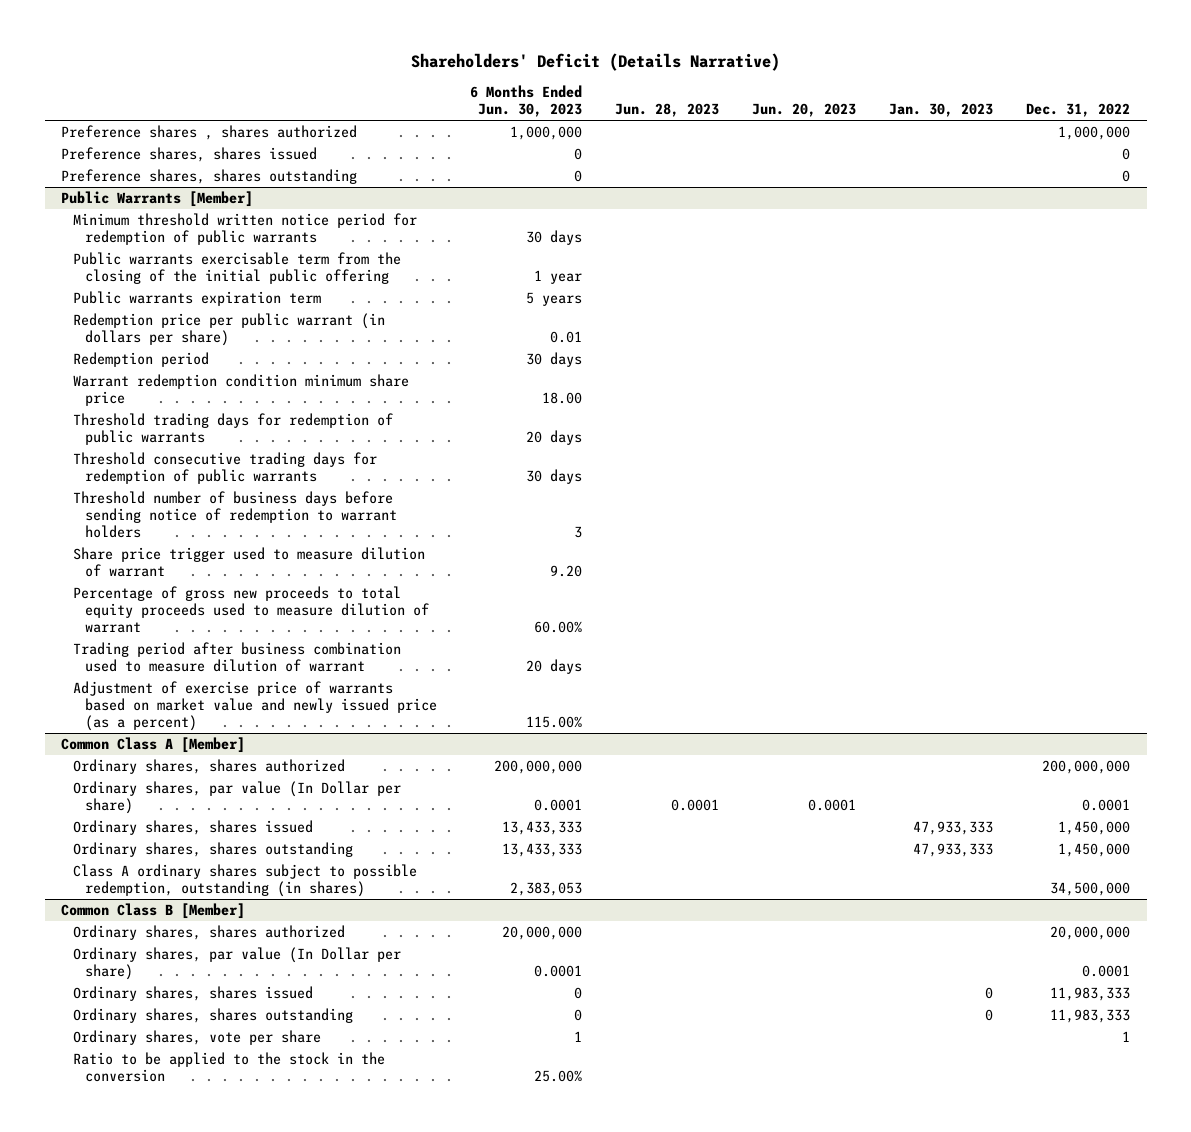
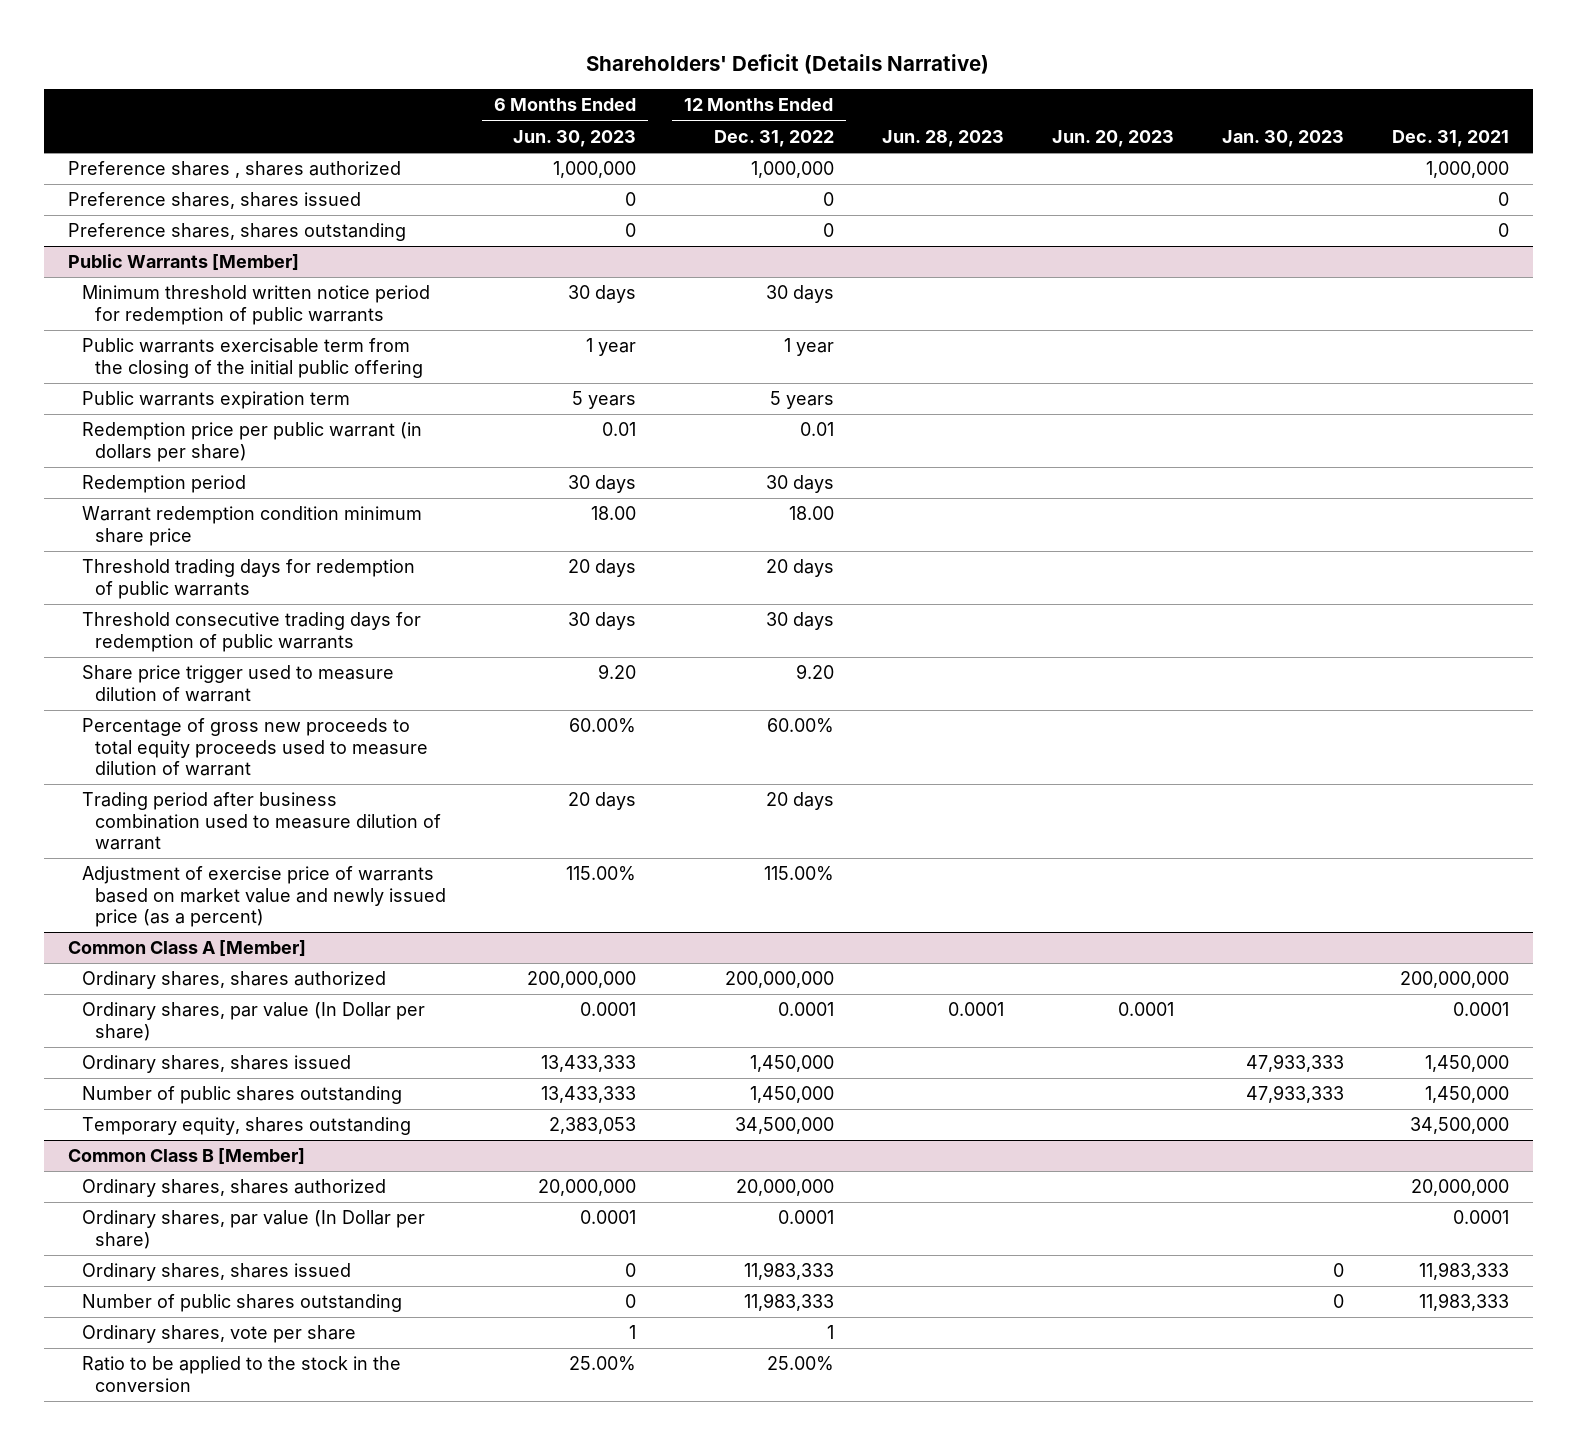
- | 6 Months Ended Jun. 30, 2023 | Jun. 28, 2023 | Jun. 20, 2023 | Jan. 30, 2023 | Dec. 31, 2022
+ | 6 Months Ended Jun. 30, 2023 | 12 Months Ended Dec. 31, 2022 | Jun. 28, 2023 | Jun. 20, 2023 | Jan. 30, 2023 | Dec. 31, 2021
@ Public Warrants [Member]
- Threshold number of business days before sending notice of redemption to warrant holders | 3 | | | |
@ Common Class A [Member]
- Ordinary shares, shares outstanding | 13,433,333 | | | 47,933,333 | 1,450,000
- Class A ordinary shares subject to possible redemption, outstanding (in shares) | 2,383,053 | | | | 34,500,000
+ Number of public shares outstanding | 13,433,333 | 1,450,000 | | | 47,933,333 | 1,450,000
+ Temporary equity, shares outstanding | 2,383,053 | 34,500,000 | | | | 34,500,000
@ Common Class B [Member]
- Ordinary shares, shares outstanding | 0 | | | 0 | 11,983,333
+ Number of public shares outstanding | 0 | 11,983,333 | | | 0 | 11,983,333

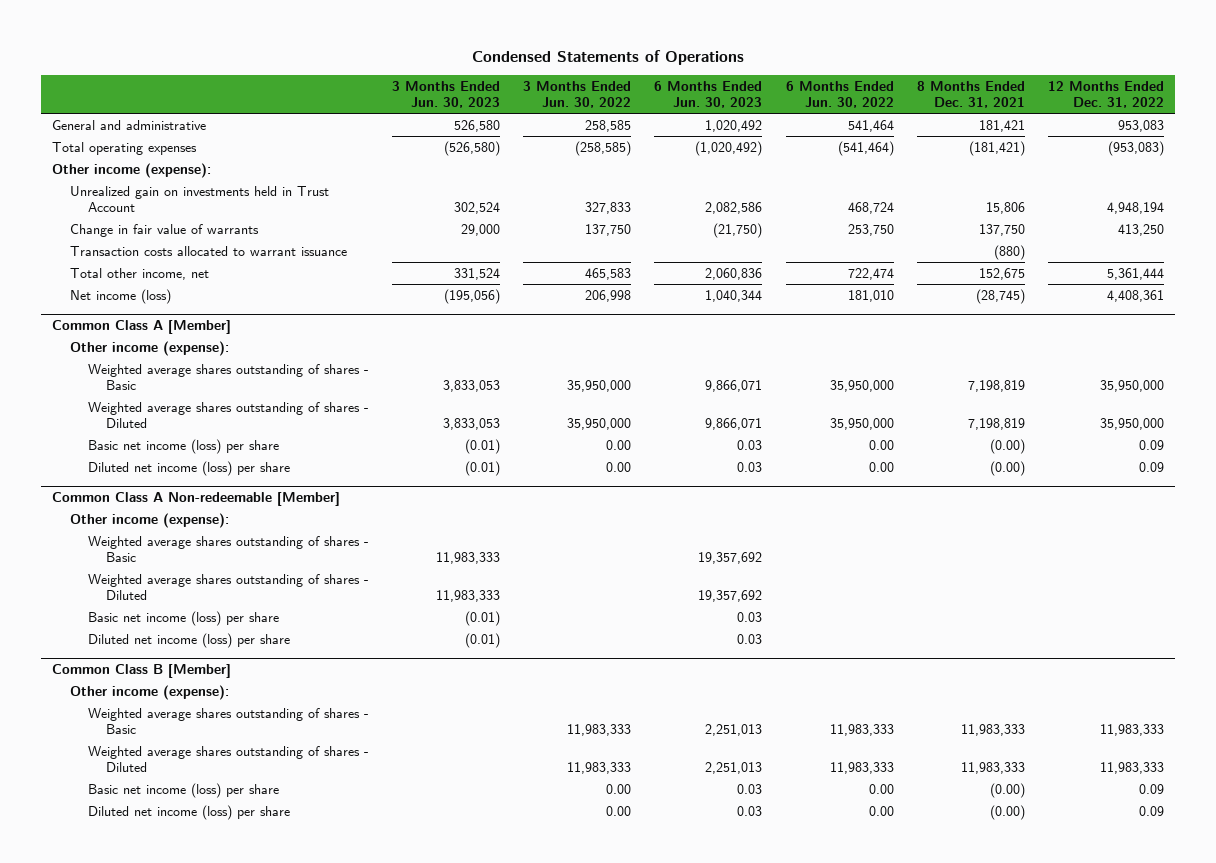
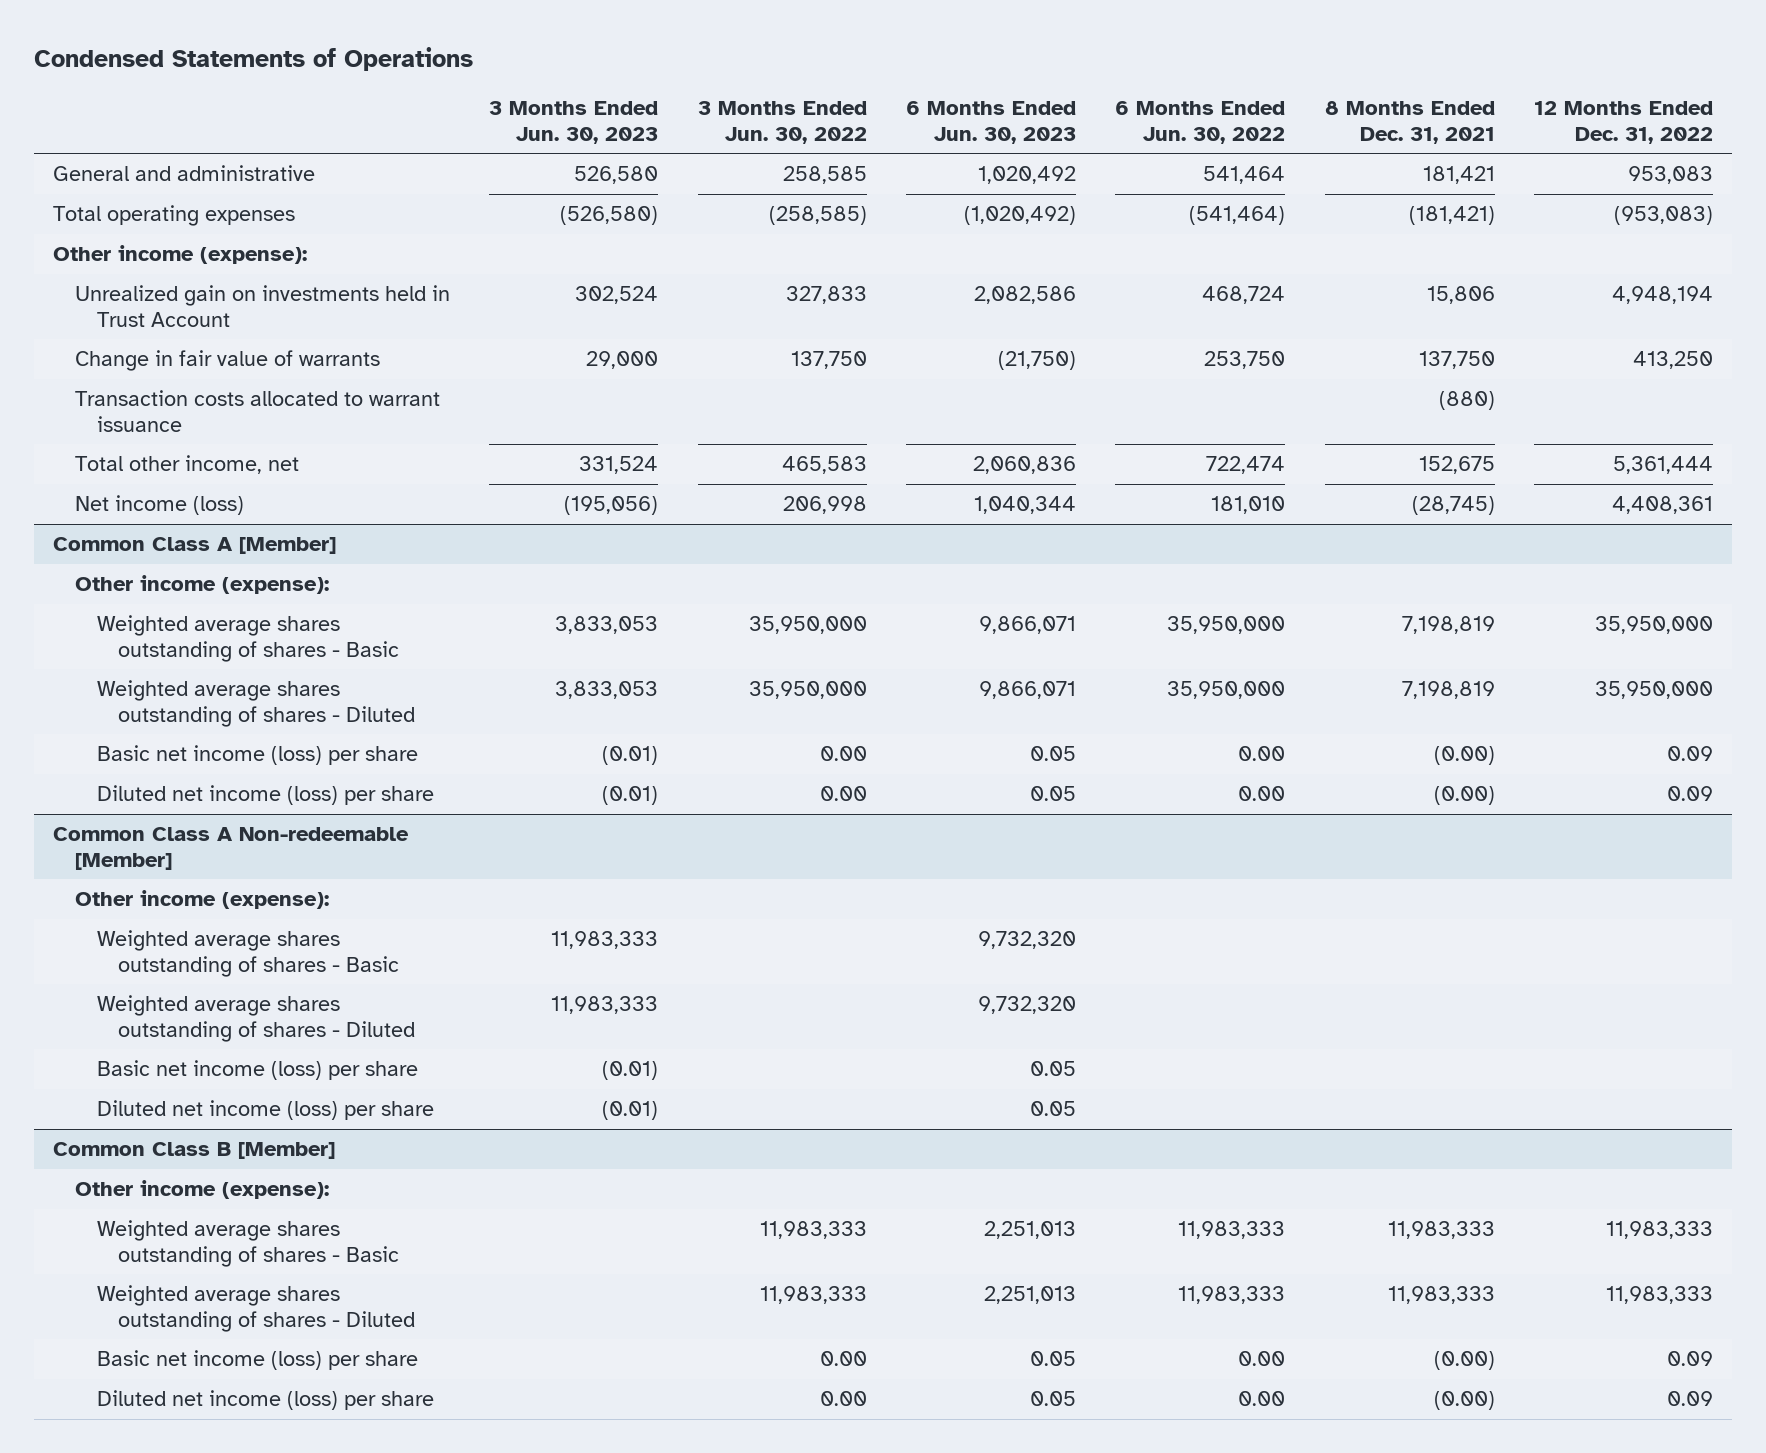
@ Common Class A [Member]
- Basic net income (loss) per share | (0.01) | 0.00 | 0.03 | 0.00 | (0.00) | 0.09
- Diluted net income (loss) per share | (0.01) | 0.00 | 0.03 | 0.00 | (0.00) | 0.09
+ Basic net income (loss) per share | (0.01) | 0.00 | 0.05 | 0.00 | (0.00) | 0.09
+ Diluted net income (loss) per share | (0.01) | 0.00 | 0.05 | 0.00 | (0.00) | 0.09
@ Common Class A Non-redeemable [Member]
- Weighted average shares outstanding of shares - Basic | 11,983,333 | | 19,357,692 | | |
- Weighted average shares outstanding of shares - Diluted | 11,983,333 | | 19,357,692 | | |
- Basic net income (loss) per share | (0.01) | | 0.03 | | |
- Diluted net income (loss) per share | (0.01) | | 0.03 | | |
+ Weighted average shares outstanding of shares - Basic | 11,983,333 | | 9,732,320 | | |
+ Weighted average shares outstanding of shares - Diluted | 11,983,333 | | 9,732,320 | | |
+ Basic net income (loss) per share | (0.01) | | 0.05 | | |
+ Diluted net income (loss) per share | (0.01) | | 0.05 | | |
@ Common Class B [Member]
- Basic net income (loss) per share | | 0.00 | 0.03 | 0.00 | (0.00) | 0.09
- Diluted net income (loss) per share | | 0.00 | 0.03 | 0.00 | (0.00) | 0.09
+ Basic net income (loss) per share | | 0.00 | 0.05 | 0.00 | (0.00) | 0.09
+ Diluted net income (loss) per share | | 0.00 | 0.05 | 0.00 | (0.00) | 0.09

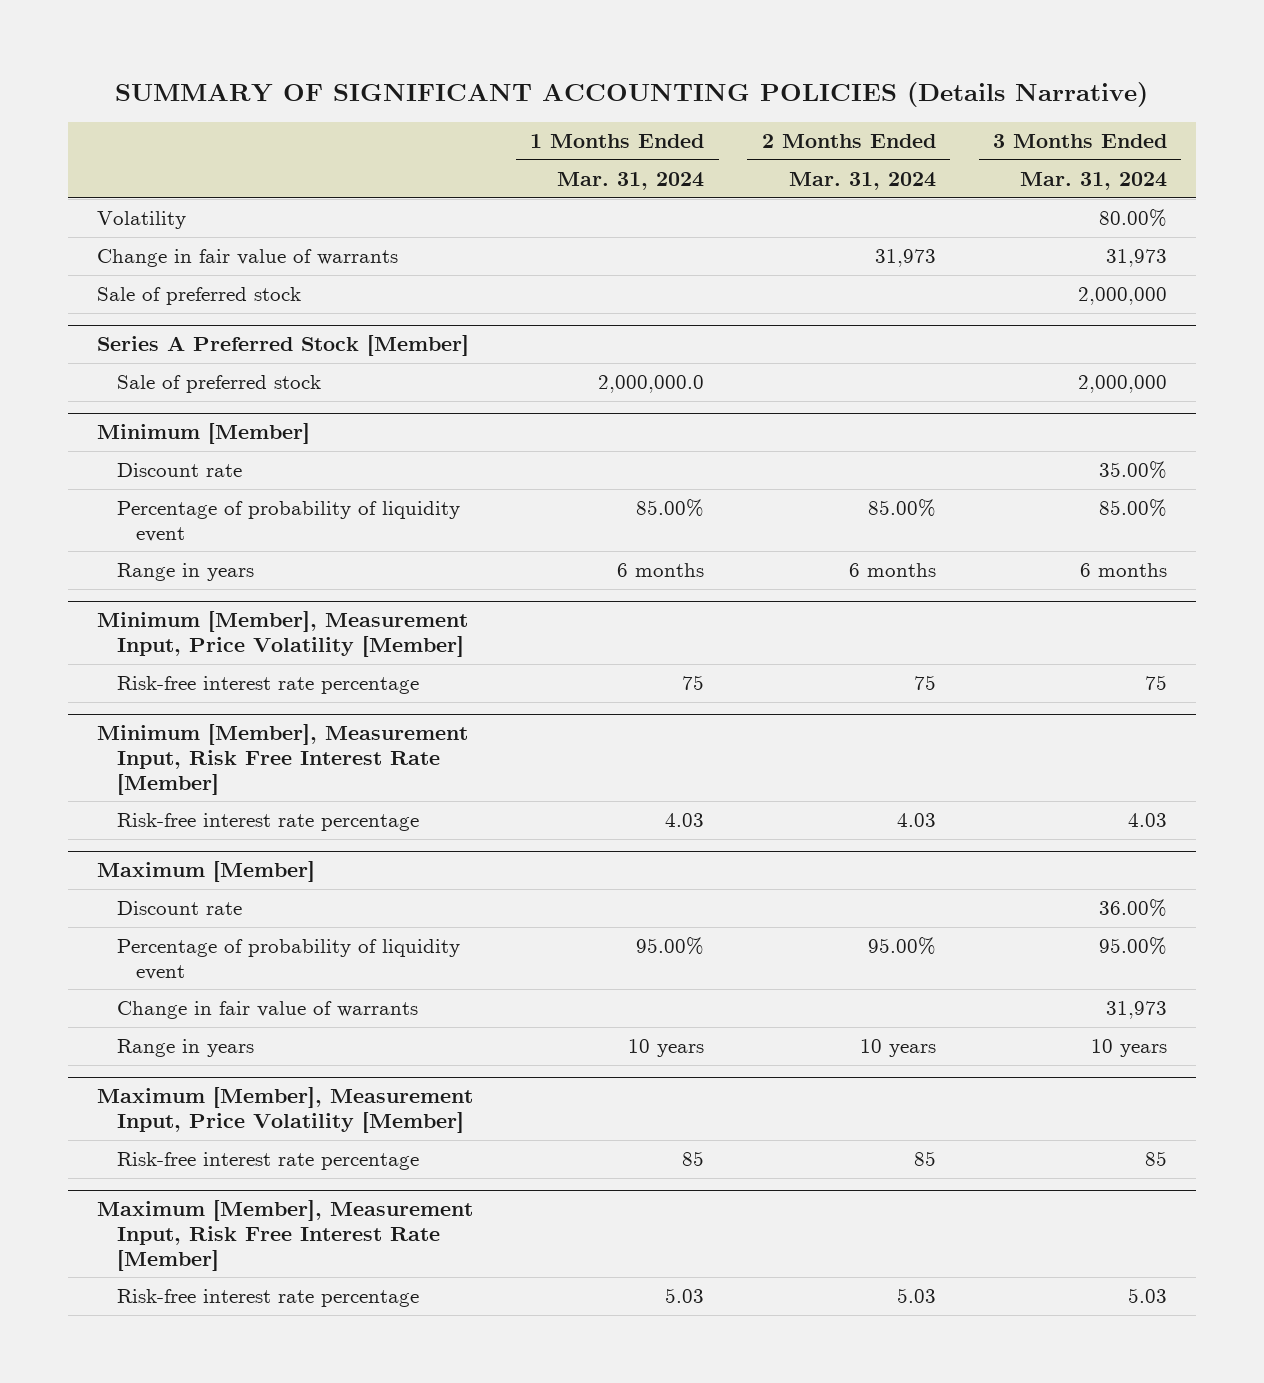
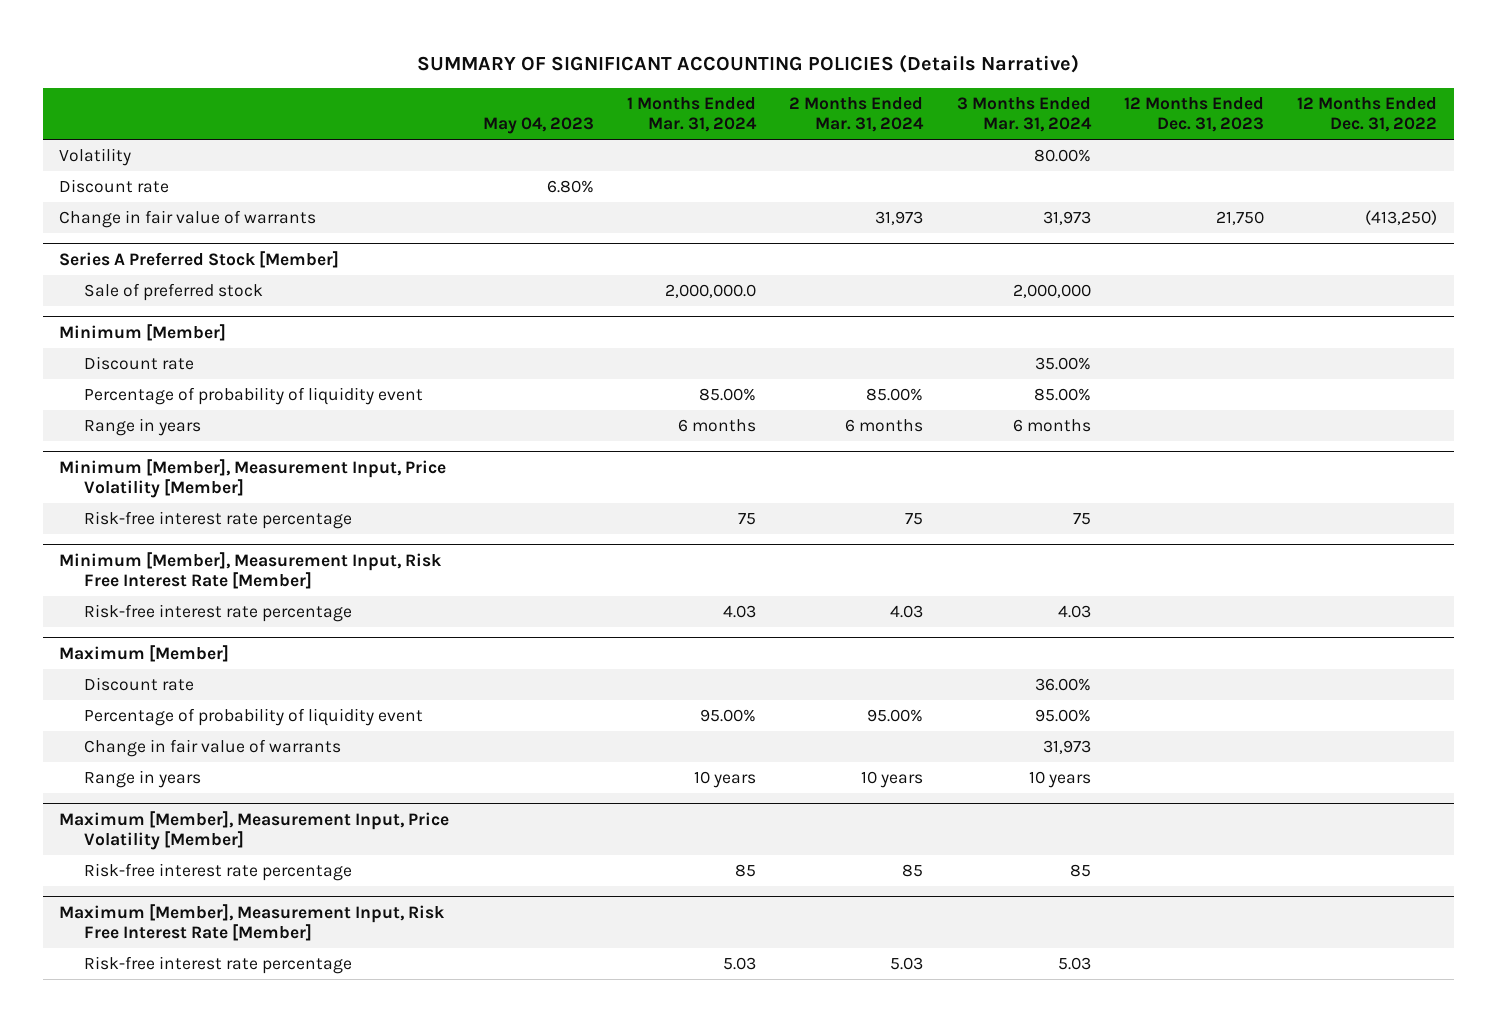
- | 1 Months Ended Mar. 31, 2024 | 2 Months Ended Mar. 31, 2024 | 3 Months Ended Mar. 31, 2024
+ | May 04, 2023 | 1 Months Ended Mar. 31, 2024 | 2 Months Ended Mar. 31, 2024 | 3 Months Ended Mar. 31, 2024 | 12 Months Ended Dec. 31, 2023 | 12 Months Ended Dec. 31, 2022
+ Discount rate | 6.80% | | | | |
- Sale of preferred stock | | | 2,000,000

